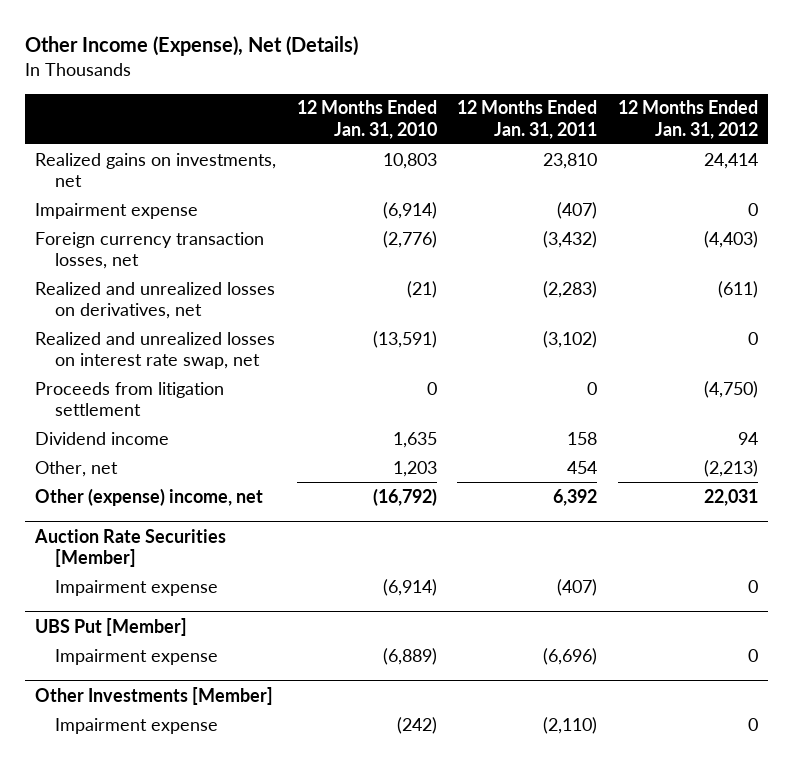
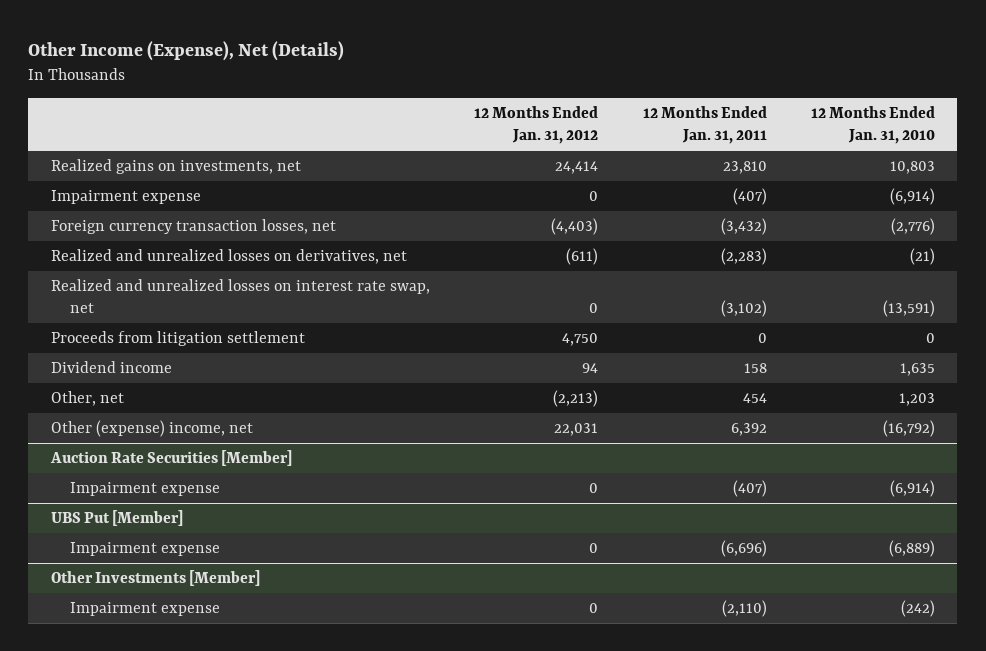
- | 12 Months Ended Jan. 31, 2010 | 12 Months Ended Jan. 31, 2011 | 12 Months Ended Jan. 31, 2012
+ | 12 Months Ended Jan. 31, 2012 | 12 Months Ended Jan. 31, 2011 | 12 Months Ended Jan. 31, 2010
- Proceeds from litigation settlement | 0 | 0 | (4,750)
+ Proceeds from litigation settlement | 4,750 | 0 | 0

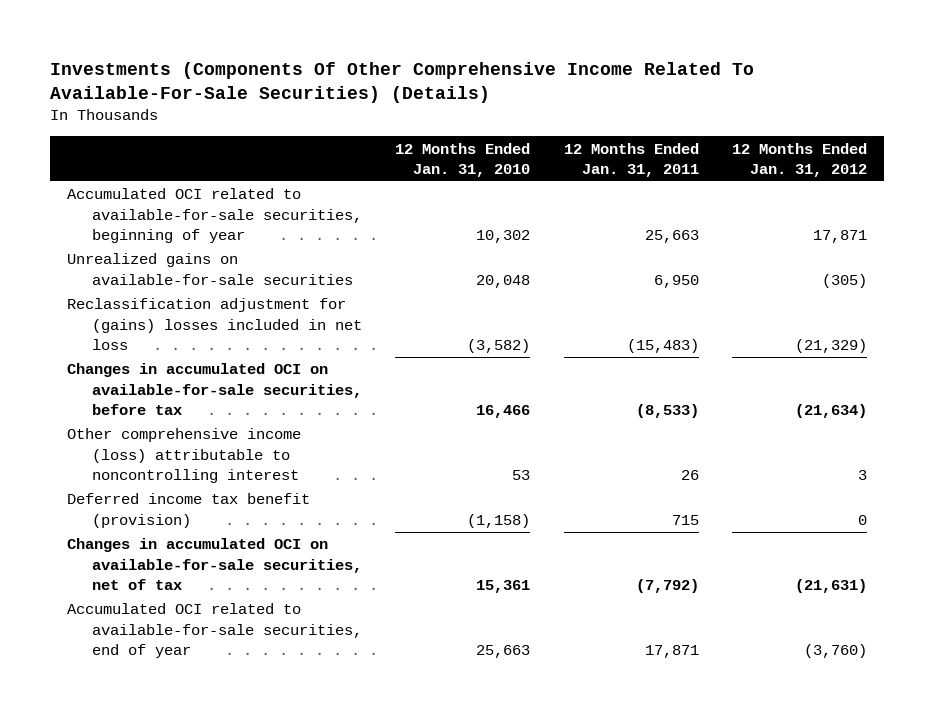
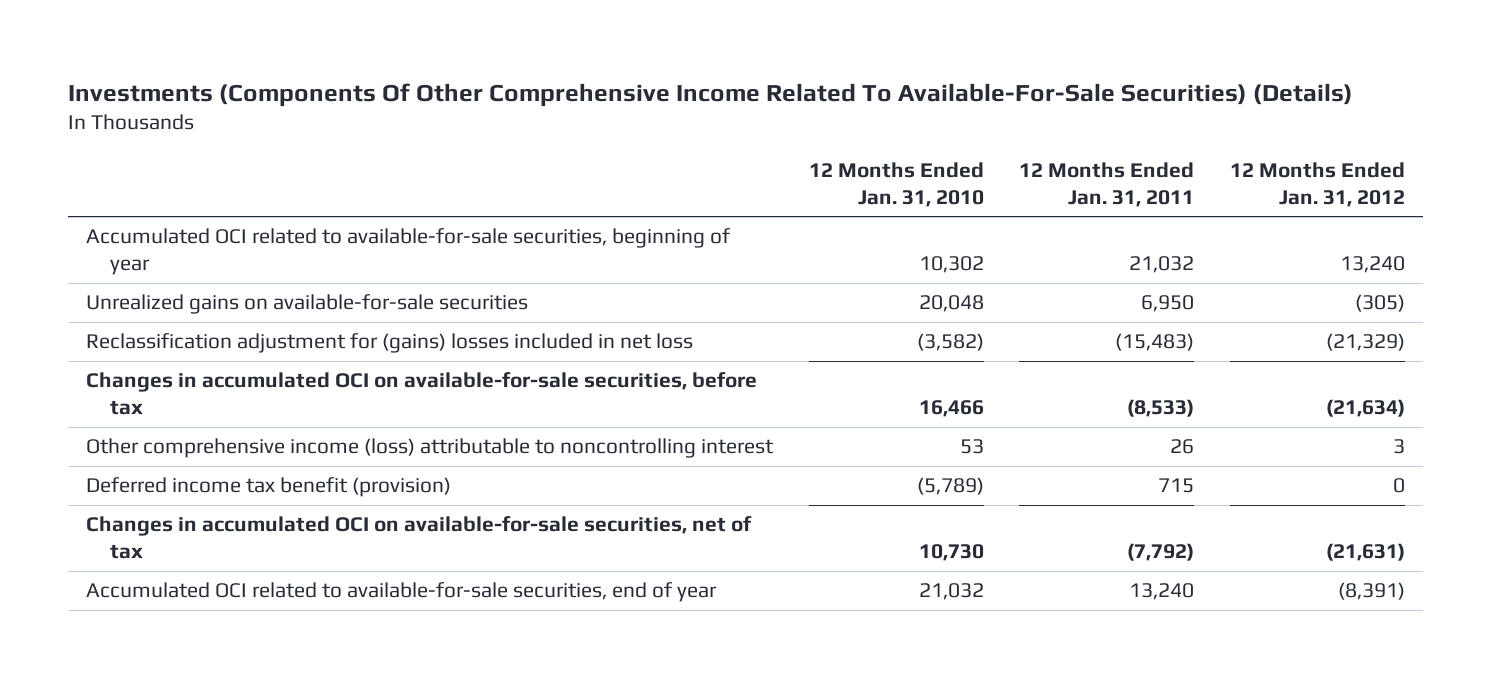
- Accumulated OCI related to available-for-sale securities, beginning of year | 10,302 | 25,663 | 17,871
+ Accumulated OCI related to available-for-sale securities, beginning of year | 10,302 | 21,032 | 13,240
- Deferred income tax benefit (provision) | (1,158) | 715 | 0
- Changes in accumulated OCI on available-for-sale securities, net of tax | 15,361 | (7,792) | (21,631)
- Accumulated OCI related to available-for-sale securities, end of year | 25,663 | 17,871 | (3,760)
+ Deferred income tax benefit (provision) | (5,789) | 715 | 0
+ Changes in accumulated OCI on available-for-sale securities, net of tax | 10,730 | (7,792) | (21,631)
+ Accumulated OCI related to available-for-sale securities, end of year | 21,032 | 13,240 | (8,391)

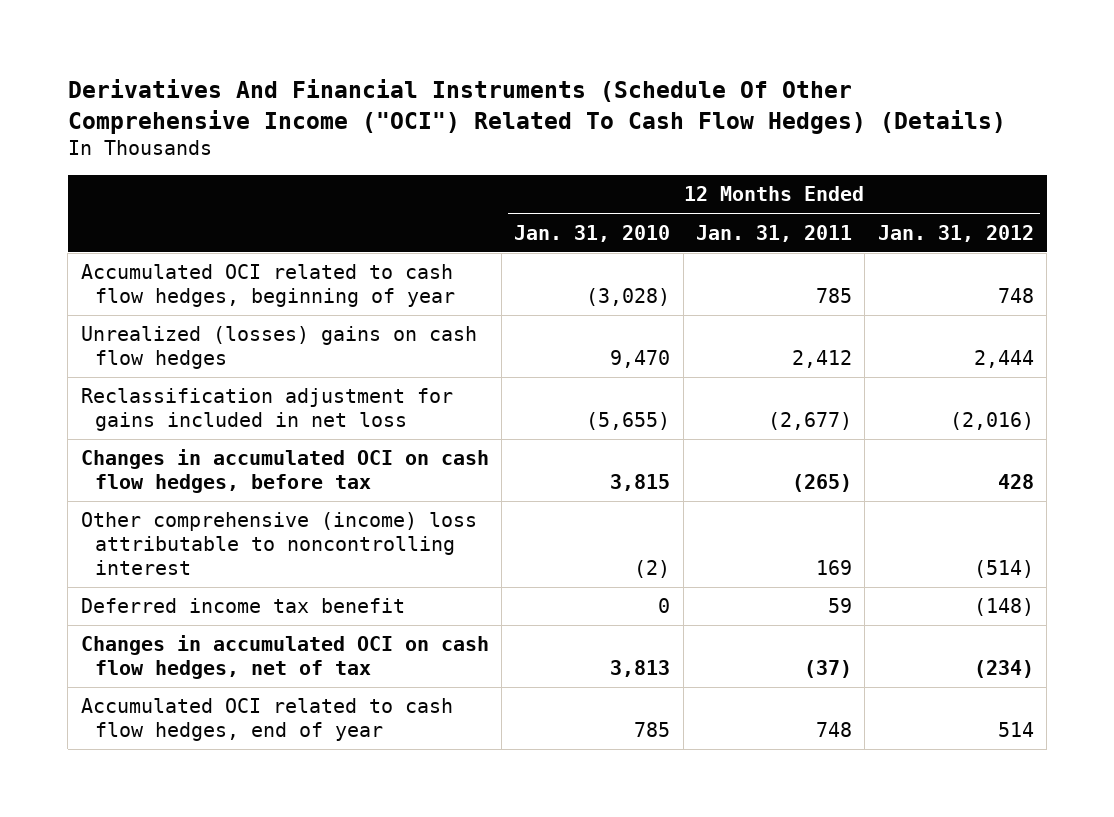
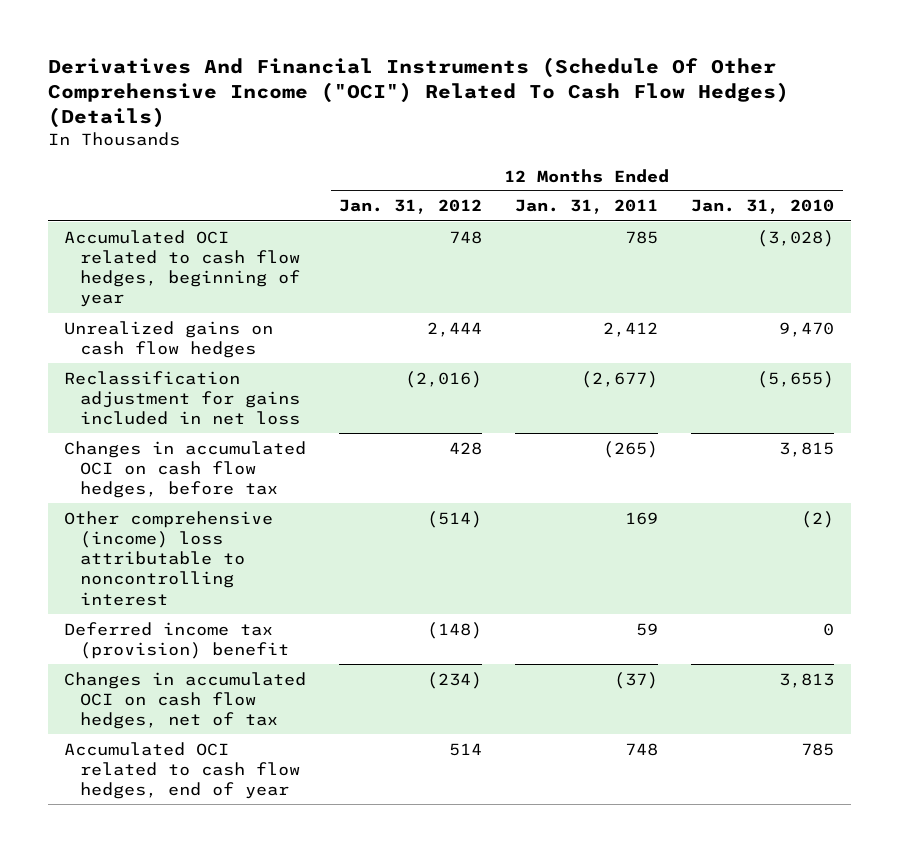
- | 12 Months Ended Jan. 31, 2010 | 12 Months Ended Jan. 31, 2011 | 12 Months Ended Jan. 31, 2012
+ | 12 Months Ended Jan. 31, 2012 | 12 Months Ended Jan. 31, 2011 | 12 Months Ended Jan. 31, 2010
- Unrealized (losses) gains on cash flow hedges | 9,470 | 2,412 | 2,444
+ Unrealized gains on cash flow hedges | 2,444 | 2,412 | 9,470
- Deferred income tax benefit | 0 | 59 | (148)
+ Deferred income tax (provision) benefit | (148) | 59 | 0

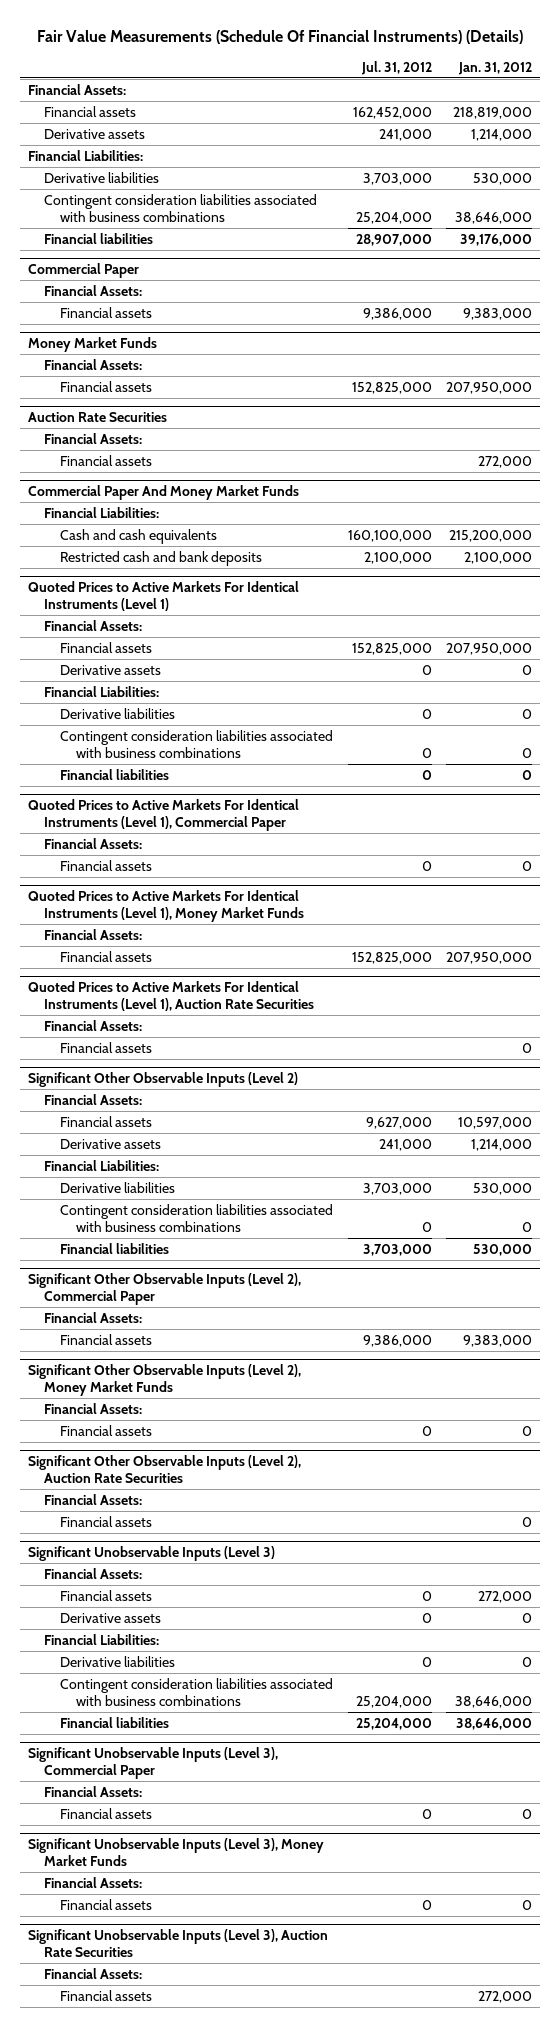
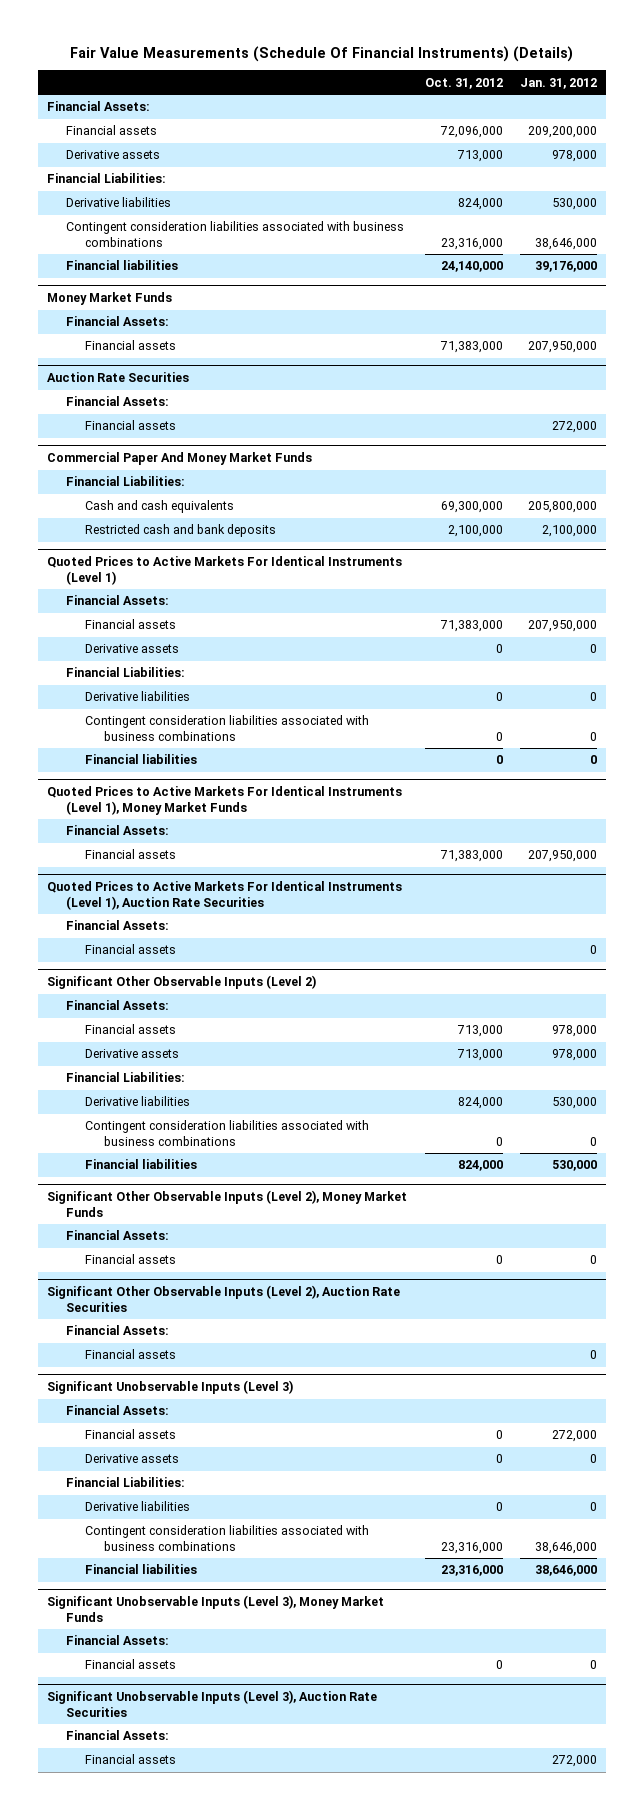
- | Jul. 31, 2012 | Jan. 31, 2012
+ | Oct. 31, 2012 | Jan. 31, 2012
- Financial assets | 162,452,000 | 218,819,000
- Derivative assets | 241,000 | 1,214,000
+ Financial assets | 72,096,000 | 209,200,000
+ Derivative assets | 713,000 | 978,000
- Commercial Paper
- Financial Assets:
- Financial assets | 9,386,000 | 9,383,000
@ Commercial Paper And Money Market Funds
- Cash and cash equivalents | 160,100,000 | 215,200,000
+ Cash and cash equivalents | 69,300,000 | 205,800,000
- Quoted Prices to Active Markets For Identical Instruments (Level 1), Commercial Paper
- Financial Assets:
- Financial assets | 0 | 0
@ Significant Other Observable Inputs (Level 2)
- Financial assets | 9,627,000 | 10,597,000
- Derivative assets | 241,000 | 1,214,000
+ Financial assets | 713,000 | 978,000
+ Derivative assets | 713,000 | 978,000
- Significant Other Observable Inputs (Level 2), Commercial Paper
- Financial Assets:
- Financial assets | 9,386,000 | 9,383,000
- Significant Unobservable Inputs (Level 3), Commercial Paper
- Financial Assets:
- Financial assets | 0 | 0

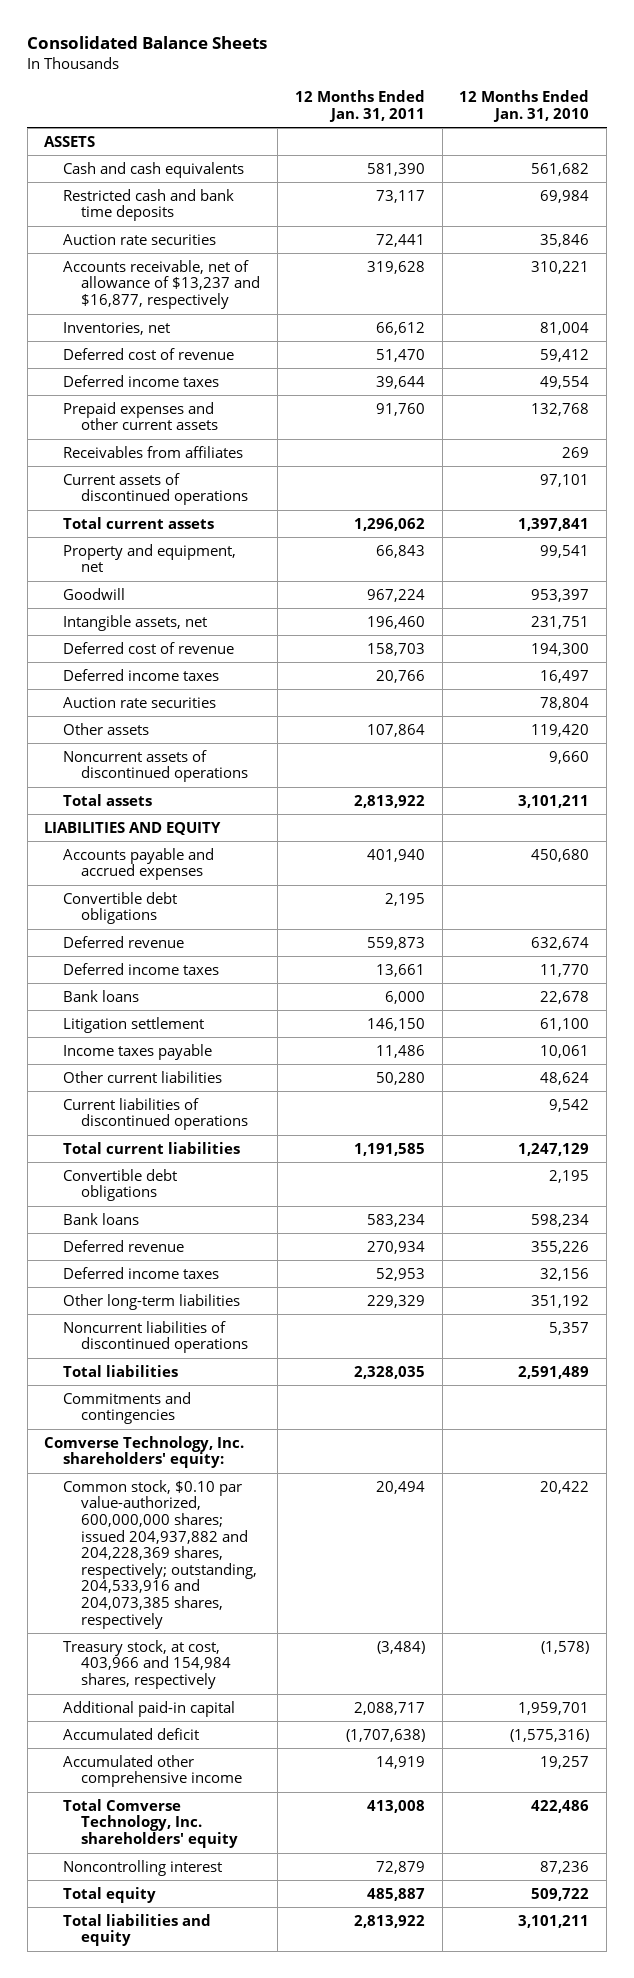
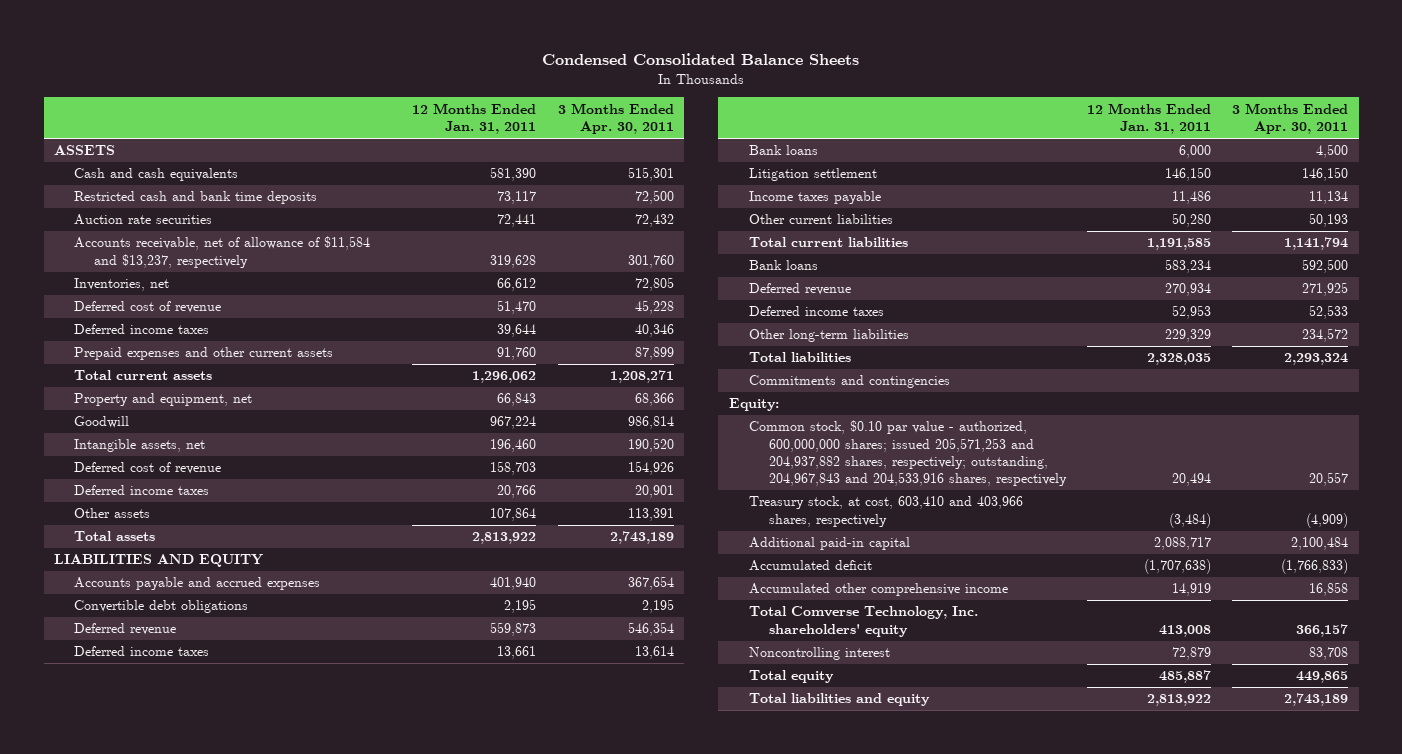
- Consolidated Balance Sheets
+ Condensed Consolidated Balance Sheets
- | 12 Months Ended Jan. 31, 2011 | 12 Months Ended Jan. 31, 2010
+ | 12 Months Ended Jan. 31, 2011 | 3 Months Ended Apr. 30, 2011
- Accounts receivable, net of allowance of $13,237 and $16,877, respectively | 319,628 | 310,221
+ Accounts receivable, net of allowance of $11,584 and $13,237, respectively | 319,628 | 301,760
- Receivables from affiliates | | 269
- Current assets of discontinued operations | | 97,101
- Auction rate securities | | 78,804
- Noncurrent assets of discontinued operations | | 9,660
- Current liabilities of discontinued operations | | 9,542
- Convertible debt obligations | | 2,195
- Noncurrent liabilities of discontinued operations | | 5,357
- Comverse Technology, Inc. shareholders' equity:
- Common stock, $0.10 par value-authorized, 600,000,000 shares; issued 204,937,882 and 204,228,369 shares, respectively; outstanding, 204,533,916 and 204,073,385 shares, respectively | 20,494 | 20,422
- Treasury stock, at cost, 403,966 and 154,984 shares, respectively | (3,484) | (1,578)
+ Equity:
+ Common stock, $0.10 par value - authorized, 600,000,000 shares; issued 205,571,253 and 204,937,882 shares, respectively; outstanding, 204,967,843 and 204,533,916 shares, respectively | 20,494 | 20,557
+ Treasury stock, at cost, 603,410 and 403,966 shares, respectively | (3,484) | (4,909)

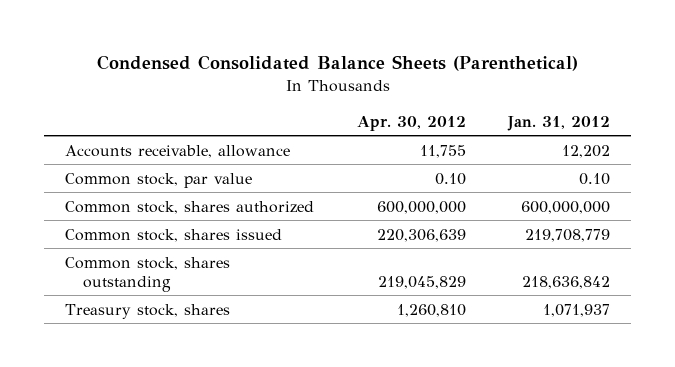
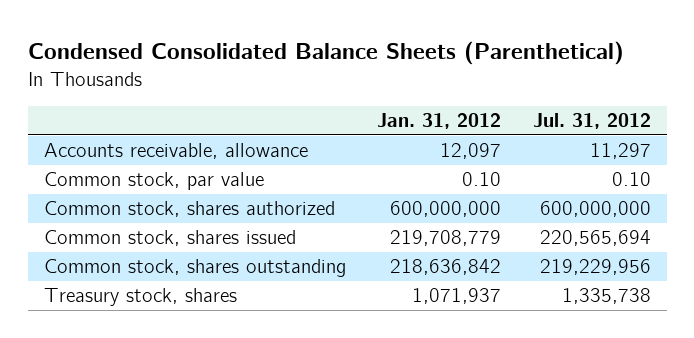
- | Apr. 30, 2012 | Jan. 31, 2012
+ | Jan. 31, 2012 | Jul. 31, 2012
- Accounts receivable, allowance | 11,755 | 12,202
+ Accounts receivable, allowance | 12,097 | 11,297

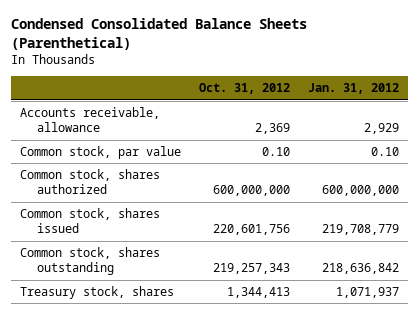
- | Jan. 31, 2012 | Jul. 31, 2012
+ | Oct. 31, 2012 | Jan. 31, 2012
- Accounts receivable, allowance | 12,097 | 11,297
+ Accounts receivable, allowance | 2,369 | 2,929

